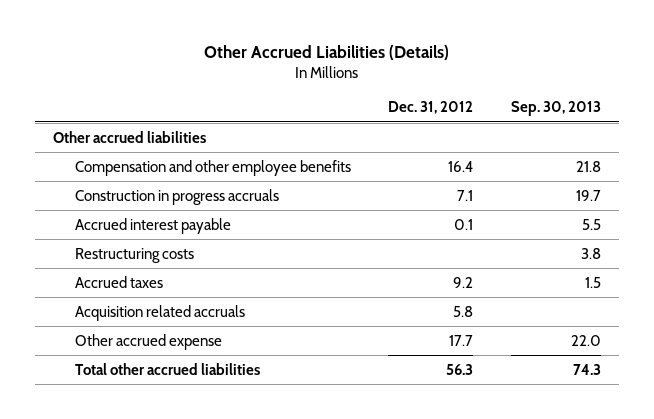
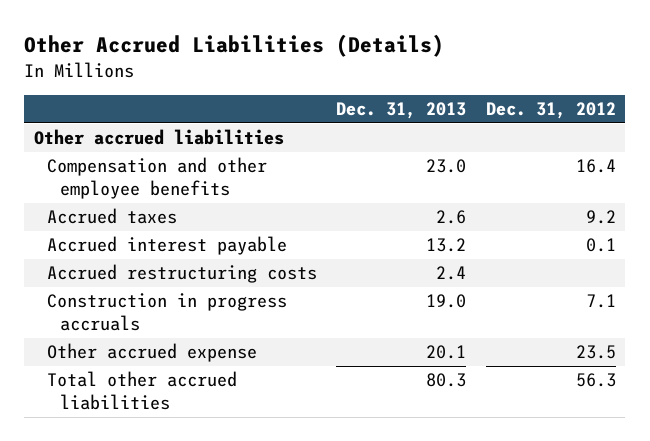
- | Dec. 31, 2012 | Sep. 30, 2013
+ | Dec. 31, 2013 | Dec. 31, 2012
- Restructuring costs | | 3.8
- Acquisition related accruals | 5.8 |
- Other accrued expense | 17.7 | 22.0
moved down: Accrued interest payable | 13.2 | 0.1
+ Accrued restructuring costs | 2.4 |
moved down: Construction in progress accruals | 19.0 | 7.1
+ Other accrued expense | 20.1 | 23.5

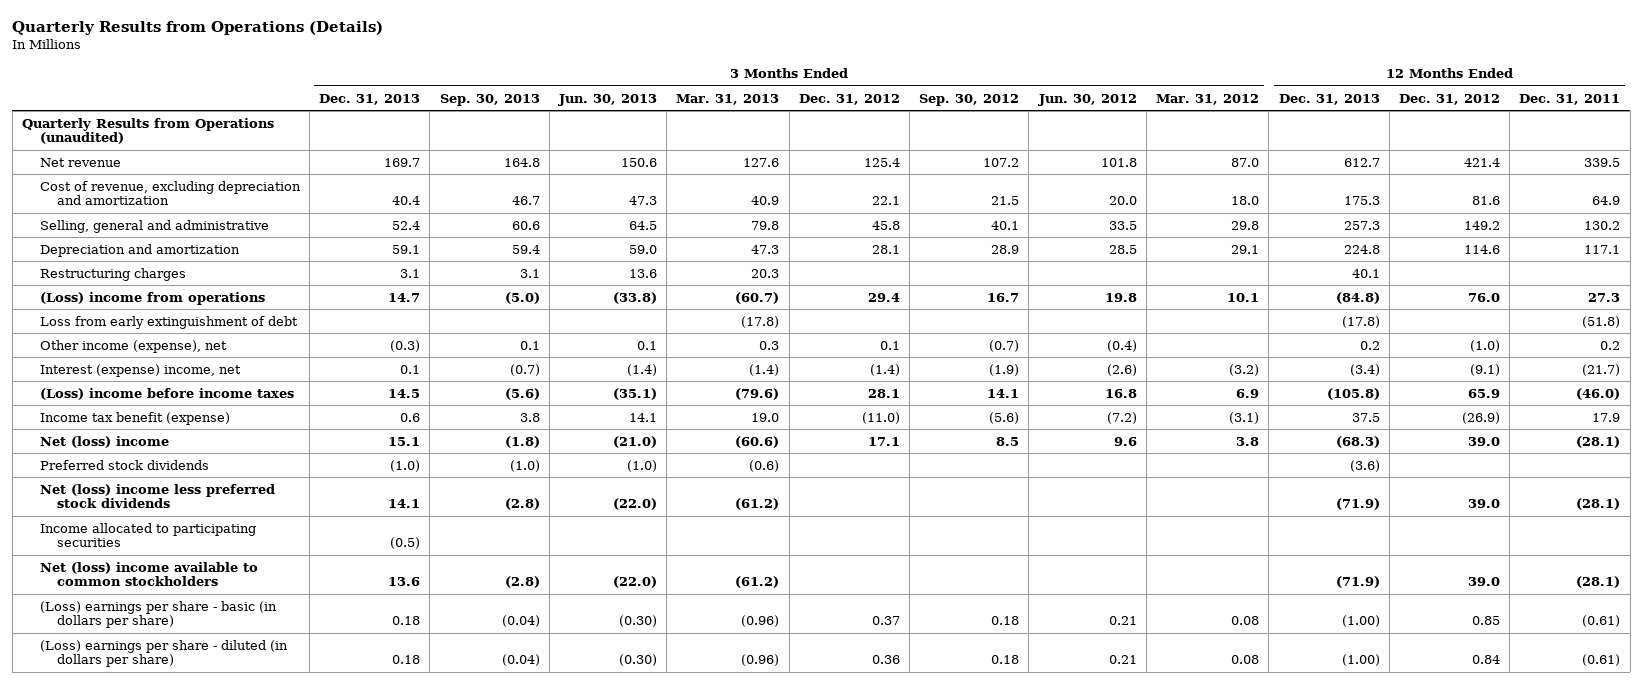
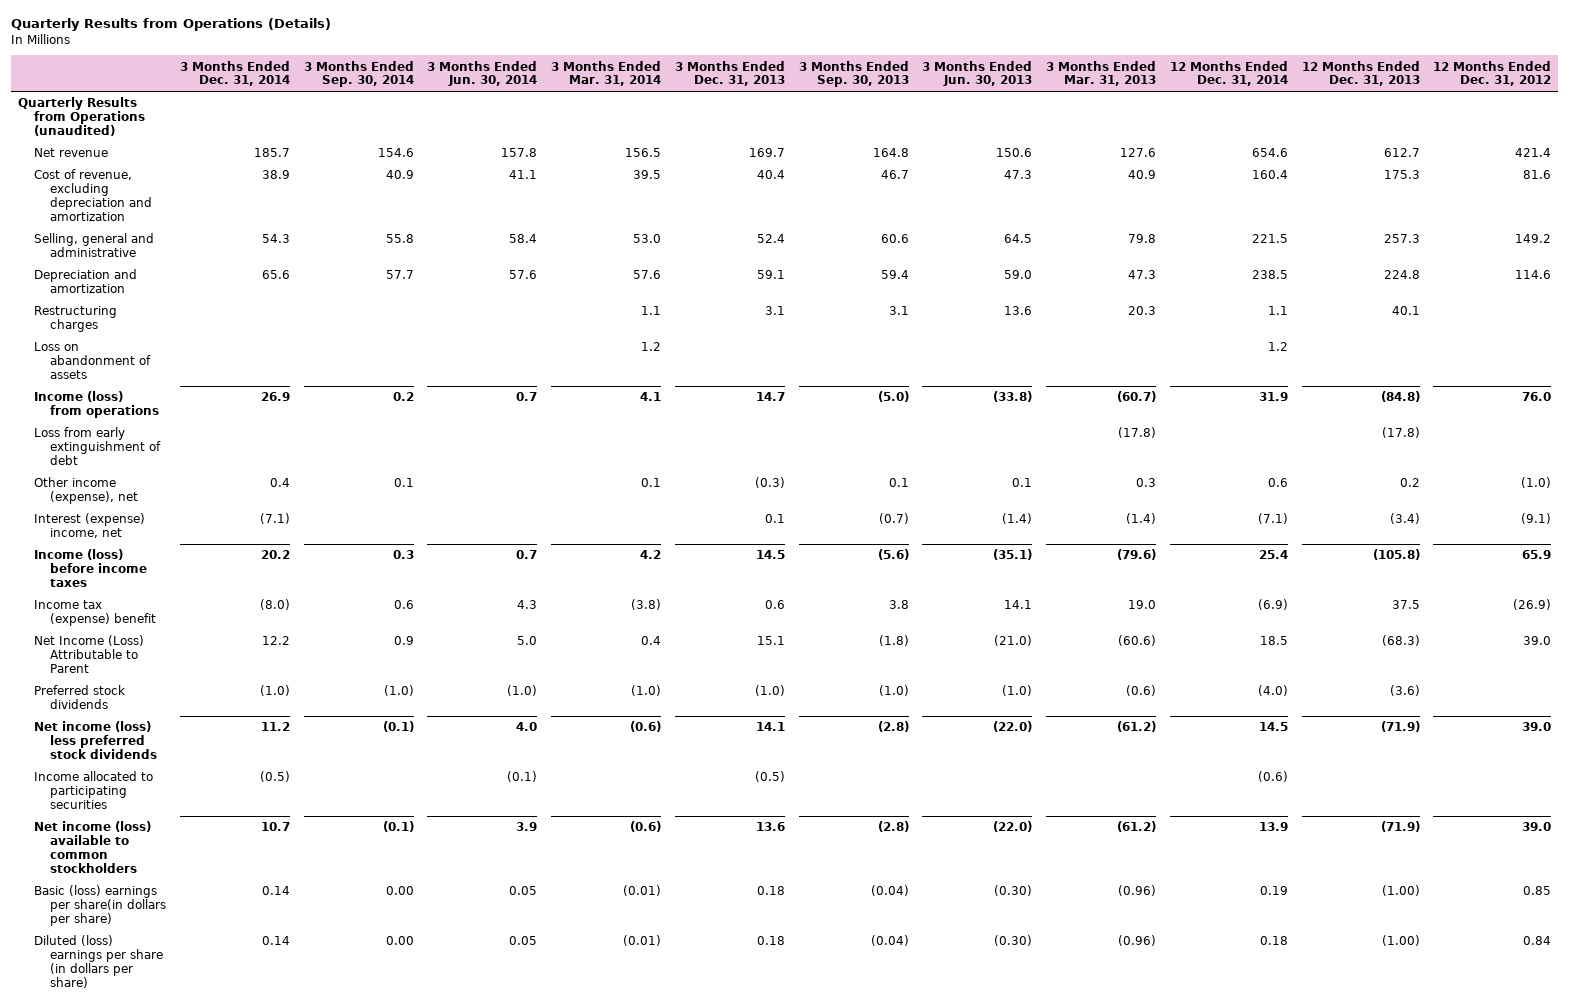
- | 3 Months Ended Dec. 31, 2013 | 3 Months Ended Sep. 30, 2013 | 3 Months Ended Jun. 30, 2013 | 3 Months Ended Mar. 31, 2013 | 3 Months Ended Dec. 31, 2012 | 3 Months Ended Sep. 30, 2012 | 3 Months Ended Jun. 30, 2012 | 3 Months Ended Mar. 31, 2012 | 12 Months Ended Dec. 31, 2013 | 12 Months Ended Dec. 31, 2012 | 12 Months Ended Dec. 31, 2011
+ | 3 Months Ended Dec. 31, 2014 | 3 Months Ended Sep. 30, 2014 | 3 Months Ended Jun. 30, 2014 | 3 Months Ended Mar. 31, 2014 | 3 Months Ended Dec. 31, 2013 | 3 Months Ended Sep. 30, 2013 | 3 Months Ended Jun. 30, 2013 | 3 Months Ended Mar. 31, 2013 | 12 Months Ended Dec. 31, 2014 | 12 Months Ended Dec. 31, 2013 | 12 Months Ended Dec. 31, 2012
- (Loss) income from operations | 14.7 | (5.0) | (33.8) | (60.7) | 29.4 | 16.7 | 19.8 | 10.1 | (84.8) | 76.0 | 27.3
+ Loss on abandonment of assets | | | | 1.2 | | | | | 1.2 | |
+ Income (loss) from operations | 26.9 | 0.2 | 0.7 | 4.1 | 14.7 | (5.0) | (33.8) | (60.7) | 31.9 | (84.8) | 76.0
- (Loss) income before income taxes | 14.5 | (5.6) | (35.1) | (79.6) | 28.1 | 14.1 | 16.8 | 6.9 | (105.8) | 65.9 | (46.0)
- Income tax benefit (expense) | 0.6 | 3.8 | 14.1 | 19.0 | (11.0) | (5.6) | (7.2) | (3.1) | 37.5 | (26.9) | 17.9
- Net (loss) income | 15.1 | (1.8) | (21.0) | (60.6) | 17.1 | 8.5 | 9.6 | 3.8 | (68.3) | 39.0 | (28.1)
+ Income (loss) before income taxes | 20.2 | 0.3 | 0.7 | 4.2 | 14.5 | (5.6) | (35.1) | (79.6) | 25.4 | (105.8) | 65.9
+ Income tax (expense) benefit | (8.0) | 0.6 | 4.3 | (3.8) | 0.6 | 3.8 | 14.1 | 19.0 | (6.9) | 37.5 | (26.9)
+ Net Income (Loss) Attributable to Parent | 12.2 | 0.9 | 5.0 | 0.4 | 15.1 | (1.8) | (21.0) | (60.6) | 18.5 | (68.3) | 39.0
- Net (loss) income less preferred stock dividends | 14.1 | (2.8) | (22.0) | (61.2) | | | | | (71.9) | 39.0 | (28.1)
+ Net income (loss) less preferred stock dividends | 11.2 | (0.1) | 4.0 | (0.6) | 14.1 | (2.8) | (22.0) | (61.2) | 14.5 | (71.9) | 39.0
- Net (loss) income available to common stockholders | 13.6 | (2.8) | (22.0) | (61.2) | | | | | (71.9) | 39.0 | (28.1)
- (Loss) earnings per share - basic (in dollars per share) | 0.18 | (0.04) | (0.30) | (0.96) | 0.37 | 0.18 | 0.21 | 0.08 | (1.00) | 0.85 | (0.61)
- (Loss) earnings per share - diluted (in dollars per share) | 0.18 | (0.04) | (0.30) | (0.96) | 0.36 | 0.18 | 0.21 | 0.08 | (1.00) | 0.84 | (0.61)
+ Net income (loss) available to common stockholders | 10.7 | (0.1) | 3.9 | (0.6) | 13.6 | (2.8) | (22.0) | (61.2) | 13.9 | (71.9) | 39.0
+ Basic (loss) earnings per share(in dollars per share) | 0.14 | 0.00 | 0.05 | (0.01) | 0.18 | (0.04) | (0.30) | (0.96) | 0.19 | (1.00) | 0.85
+ Diluted (loss) earnings per share (in dollars per share) | 0.14 | 0.00 | 0.05 | (0.01) | 0.18 | (0.04) | (0.30) | (0.96) | 0.18 | (1.00) | 0.84

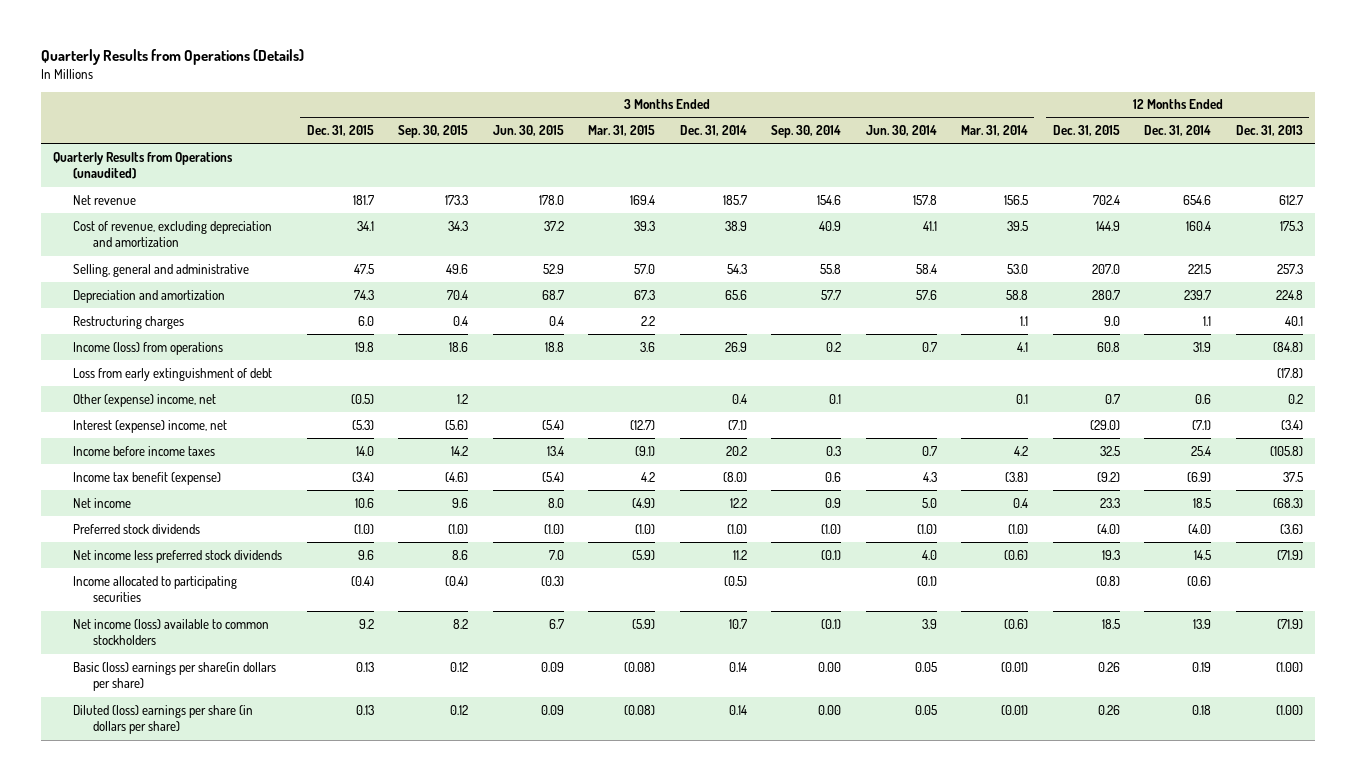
- | 3 Months Ended Dec. 31, 2014 | 3 Months Ended Sep. 30, 2014 | 3 Months Ended Jun. 30, 2014 | 3 Months Ended Mar. 31, 2014 | 3 Months Ended Dec. 31, 2013 | 3 Months Ended Sep. 30, 2013 | 3 Months Ended Jun. 30, 2013 | 3 Months Ended Mar. 31, 2013 | 12 Months Ended Dec. 31, 2014 | 12 Months Ended Dec. 31, 2013 | 12 Months Ended Dec. 31, 2012
+ | 3 Months Ended Dec. 31, 2015 | 3 Months Ended Sep. 30, 2015 | 3 Months Ended Jun. 30, 2015 | 3 Months Ended Mar. 31, 2015 | 3 Months Ended Dec. 31, 2014 | 3 Months Ended Sep. 30, 2014 | 3 Months Ended Jun. 30, 2014 | 3 Months Ended Mar. 31, 2014 | 12 Months Ended Dec. 31, 2015 | 12 Months Ended Dec. 31, 2014 | 12 Months Ended Dec. 31, 2013
- Depreciation and amortization | 65.6 | 57.7 | 57.6 | 57.6 | 59.1 | 59.4 | 59.0 | 47.3 | 238.5 | 224.8 | 114.6
+ Depreciation and amortization | 74.3 | 70.4 | 68.7 | 67.3 | 65.6 | 57.7 | 57.6 | 58.8 | 280.7 | 239.7 | 224.8
- Loss on abandonment of assets | | | | 1.2 | | | | | 1.2 | |
- Other income (expense), net | 0.4 | 0.1 | | 0.1 | (0.3) | 0.1 | 0.1 | 0.3 | 0.6 | 0.2 | (1.0)
+ Other (expense) income, net | (0.5) | 1.2 | | | 0.4 | 0.1 | | 0.1 | 0.7 | 0.6 | 0.2
- Income (loss) before income taxes | 20.2 | 0.3 | 0.7 | 4.2 | 14.5 | (5.6) | (35.1) | (79.6) | 25.4 | (105.8) | 65.9
- Income tax (expense) benefit | (8.0) | 0.6 | 4.3 | (3.8) | 0.6 | 3.8 | 14.1 | 19.0 | (6.9) | 37.5 | (26.9)
- Net Income (Loss) Attributable to Parent | 12.2 | 0.9 | 5.0 | 0.4 | 15.1 | (1.8) | (21.0) | (60.6) | 18.5 | (68.3) | 39.0
+ Income before income taxes | 14.0 | 14.2 | 13.4 | (9.1) | 20.2 | 0.3 | 0.7 | 4.2 | 32.5 | 25.4 | (105.8)
+ Income tax benefit (expense) | (3.4) | (4.6) | (5.4) | 4.2 | (8.0) | 0.6 | 4.3 | (3.8) | (9.2) | (6.9) | 37.5
+ Net income | 10.6 | 9.6 | 8.0 | (4.9) | 12.2 | 0.9 | 5.0 | 0.4 | 23.3 | 18.5 | (68.3)
- Net income (loss) less preferred stock dividends | 11.2 | (0.1) | 4.0 | (0.6) | 14.1 | (2.8) | (22.0) | (61.2) | 14.5 | (71.9) | 39.0
+ Net income less preferred stock dividends | 9.6 | 8.6 | 7.0 | (5.9) | 11.2 | (0.1) | 4.0 | (0.6) | 19.3 | 14.5 | (71.9)

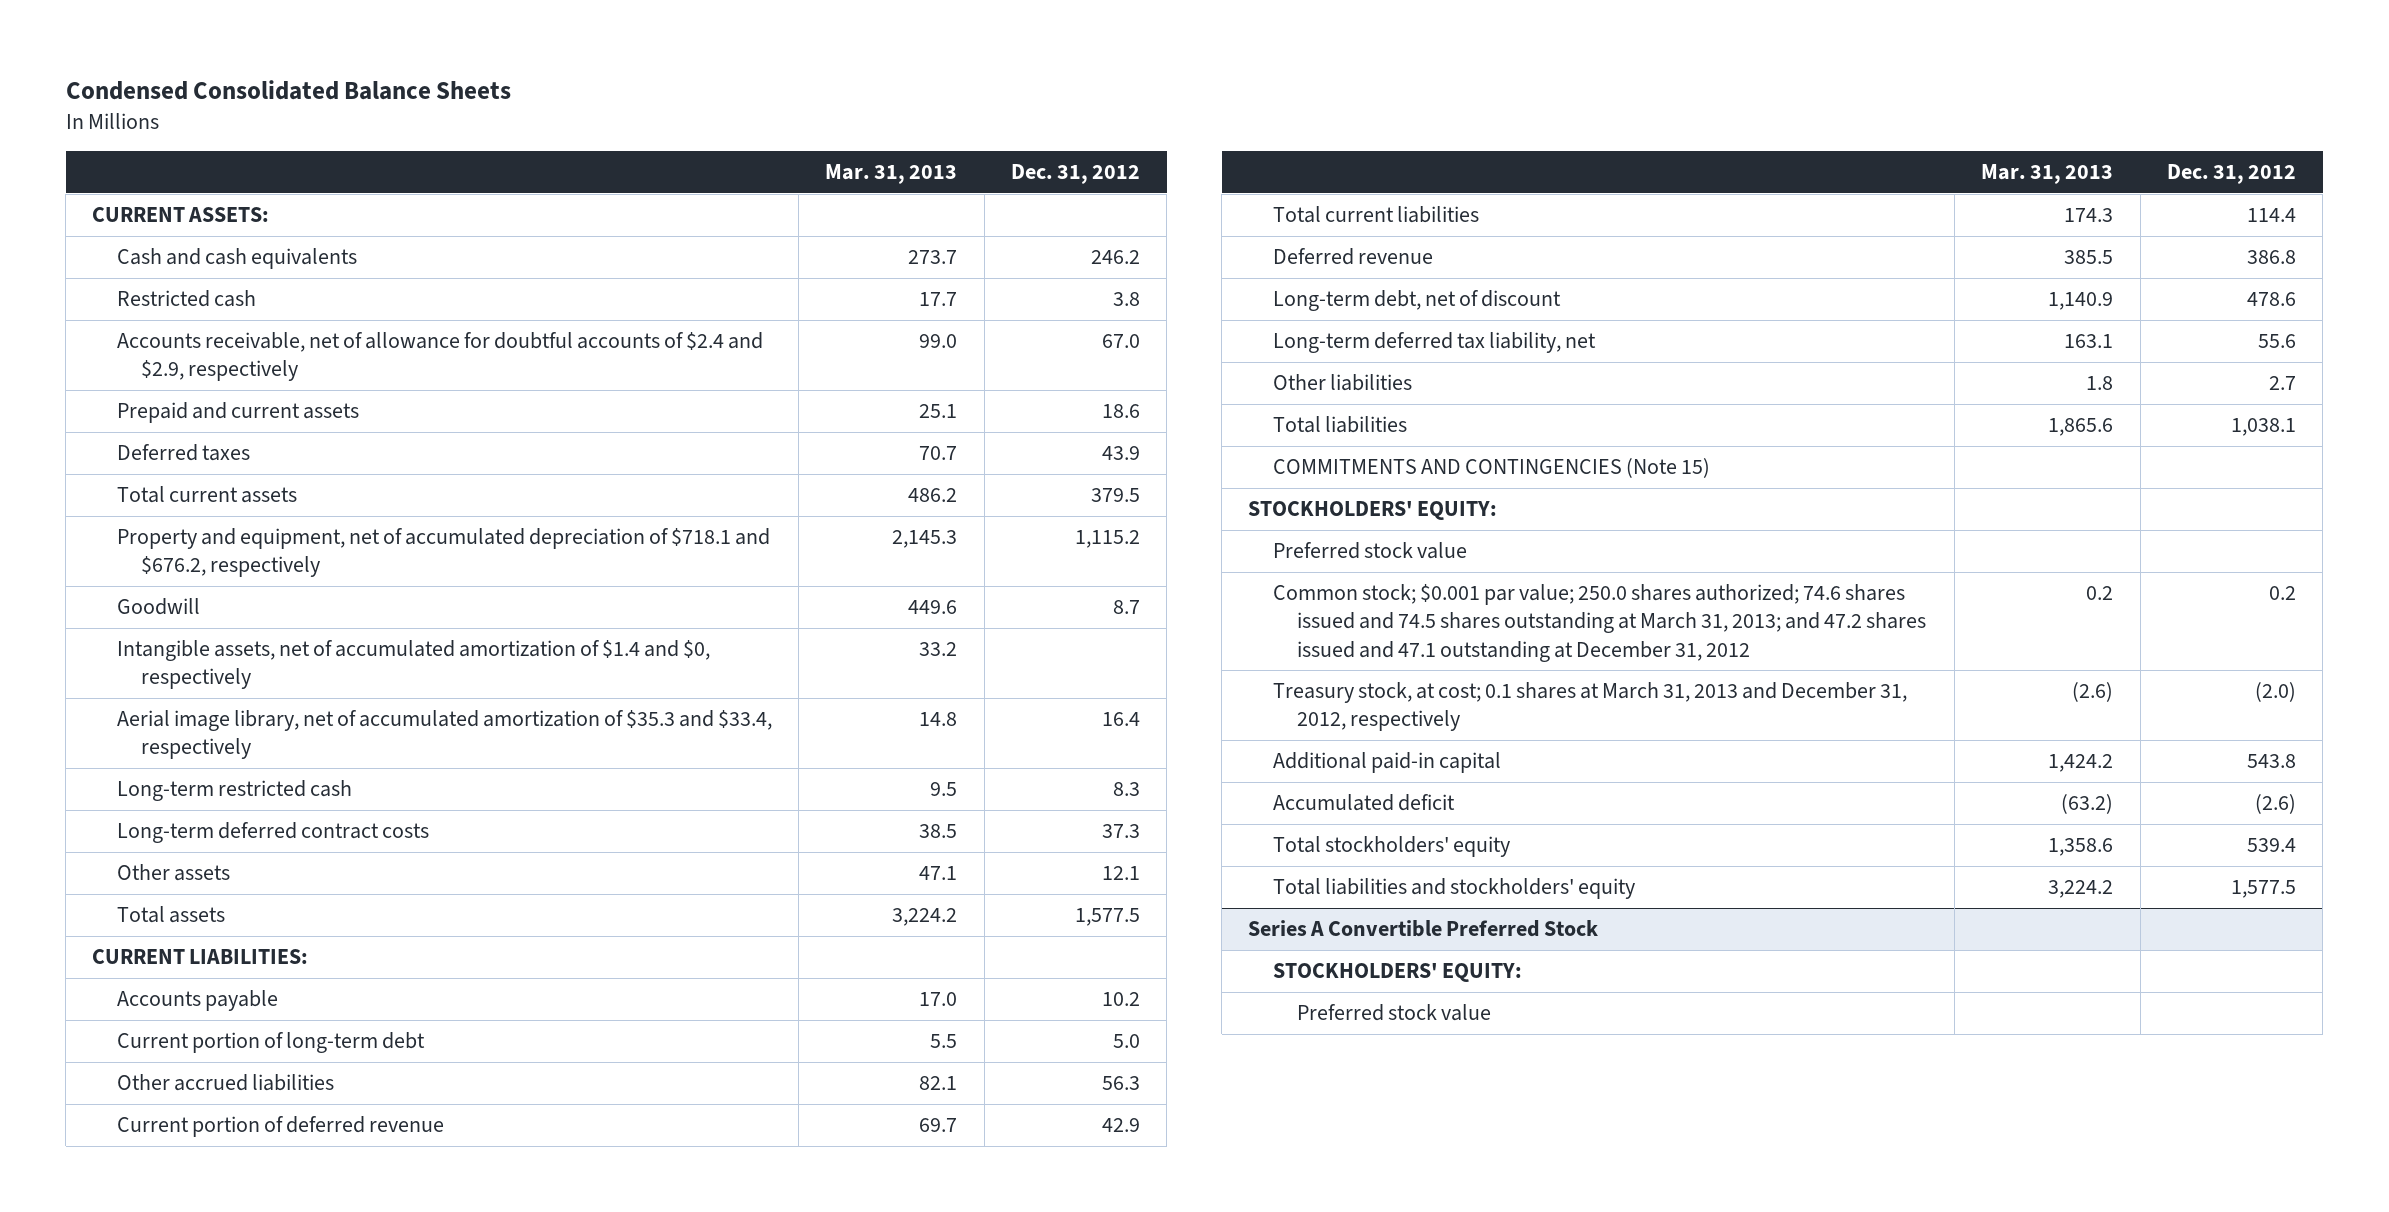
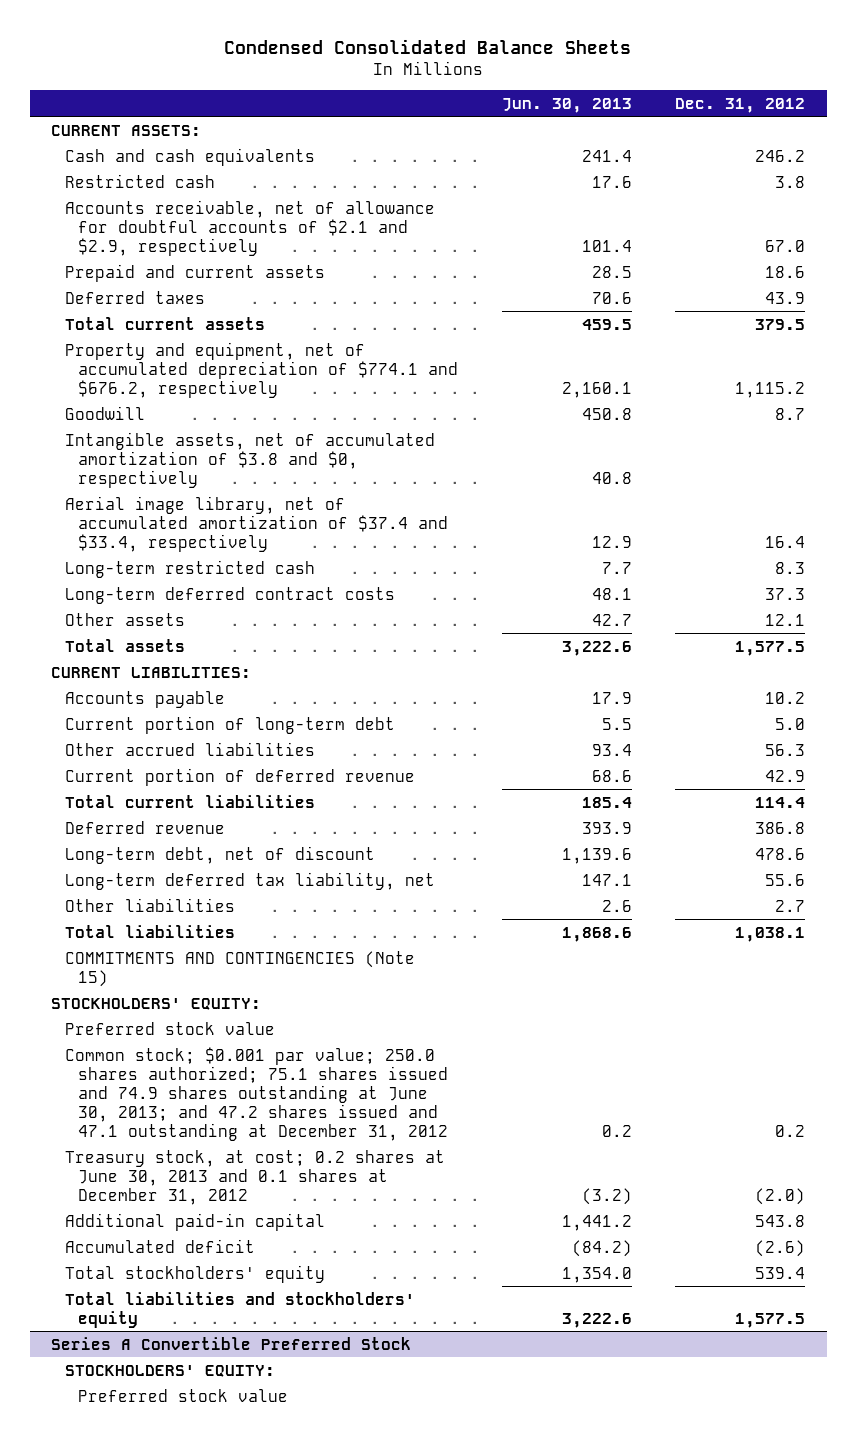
- | Mar. 31, 2013 | Dec. 31, 2012
+ | Jun. 30, 2013 | Dec. 31, 2012
- Accounts receivable, net of allowance for doubtful accounts of $2.4 and $2.9, respectively | 99.0 | 67.0
+ Accounts receivable, net of allowance for doubtful accounts of $2.1 and $2.9, respectively | 101.4 | 67.0
- Property and equipment, net of accumulated depreciation of $718.1 and $676.2, respectively | 2,145.3 | 1,115.2
+ Property and equipment, net of accumulated depreciation of $774.1 and $676.2, respectively | 2,160.1 | 1,115.2
- Intangible assets, net of accumulated amortization of $1.4 and $0, respectively | 33.2 |
- Aerial image library, net of accumulated amortization of $35.3 and $33.4, respectively | 14.8 | 16.4
+ Intangible assets, net of accumulated amortization of $3.8 and $0, respectively | 40.8 |
+ Aerial image library, net of accumulated amortization of $37.4 and $33.4, respectively | 12.9 | 16.4
- Common stock; $0.001 par value; 250.0 shares authorized; 74.6 shares issued and 74.5 shares outstanding at March 31, 2013; and 47.2 shares issued and 47.1 outstanding at December 31, 2012 | 0.2 | 0.2
- Treasury stock, at cost; 0.1 shares at March 31, 2013 and December 31, 2012, respectively | (2.6) | (2.0)
+ Common stock; $0.001 par value; 250.0 shares authorized; 75.1 shares issued and 74.9 shares outstanding at June 30, 2013; and 47.2 shares issued and 47.1 outstanding at December 31, 2012 | 0.2 | 0.2
+ Treasury stock, at cost; 0.2 shares at June 30, 2013 and 0.1 shares at December 31, 2012 | (3.2) | (2.0)

